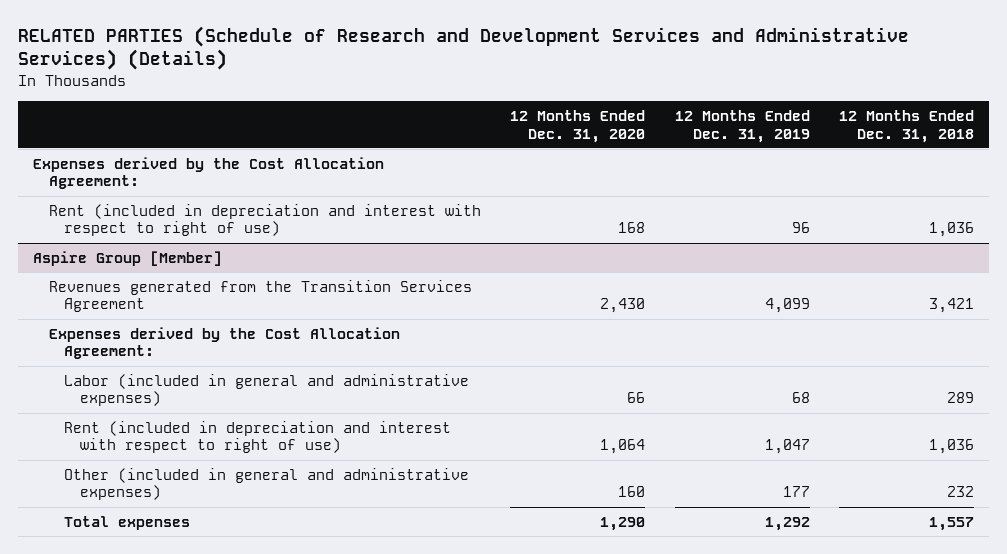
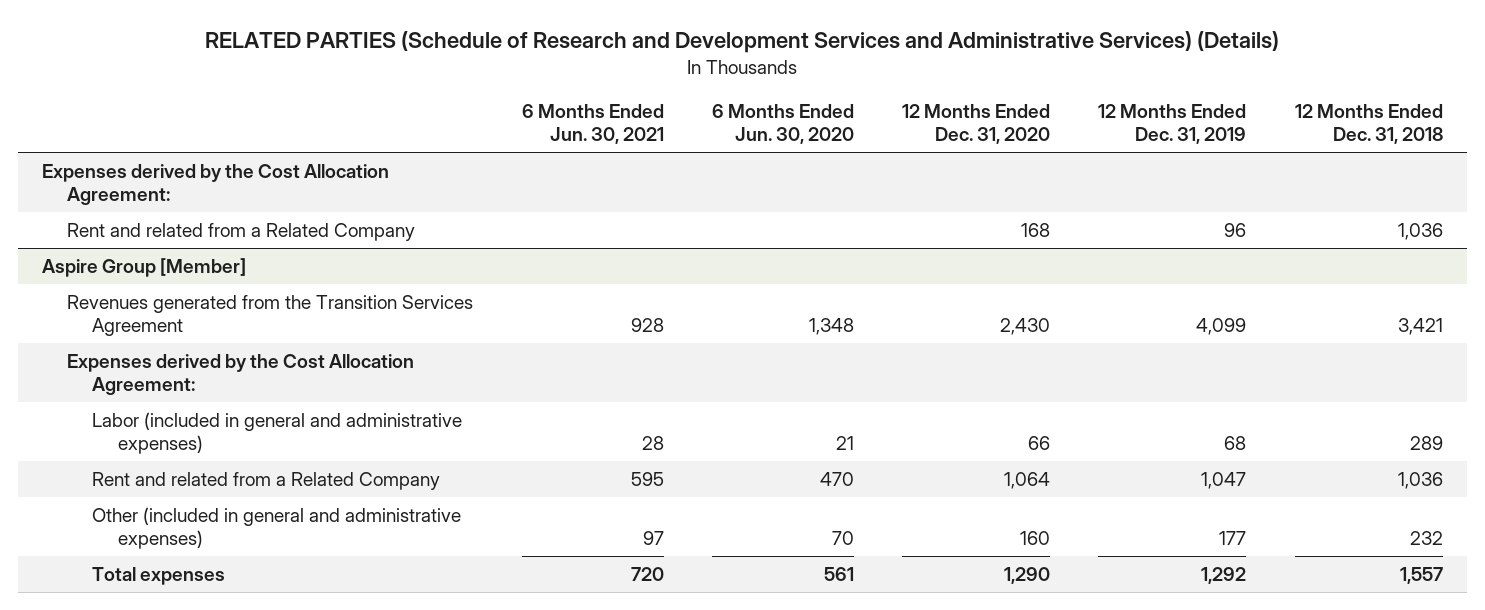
- | 12 Months Ended Dec. 31, 2020 | 12 Months Ended Dec. 31, 2019 | 12 Months Ended Dec. 31, 2018
+ | 6 Months Ended Jun. 30, 2021 | 6 Months Ended Jun. 30, 2020 | 12 Months Ended Dec. 31, 2020 | 12 Months Ended Dec. 31, 2019 | 12 Months Ended Dec. 31, 2018
- Rent (included in depreciation and interest with respect to right of use) | 168 | 96 | 1,036
+ Rent and related from a Related Company | | | 168 | 96 | 1,036
@ Aspire Group [Member]
- Rent (included in depreciation and interest with respect to right of use) | 1,064 | 1,047 | 1,036
+ Rent and related from a Related Company | 595 | 470 | 1,064 | 1,047 | 1,036

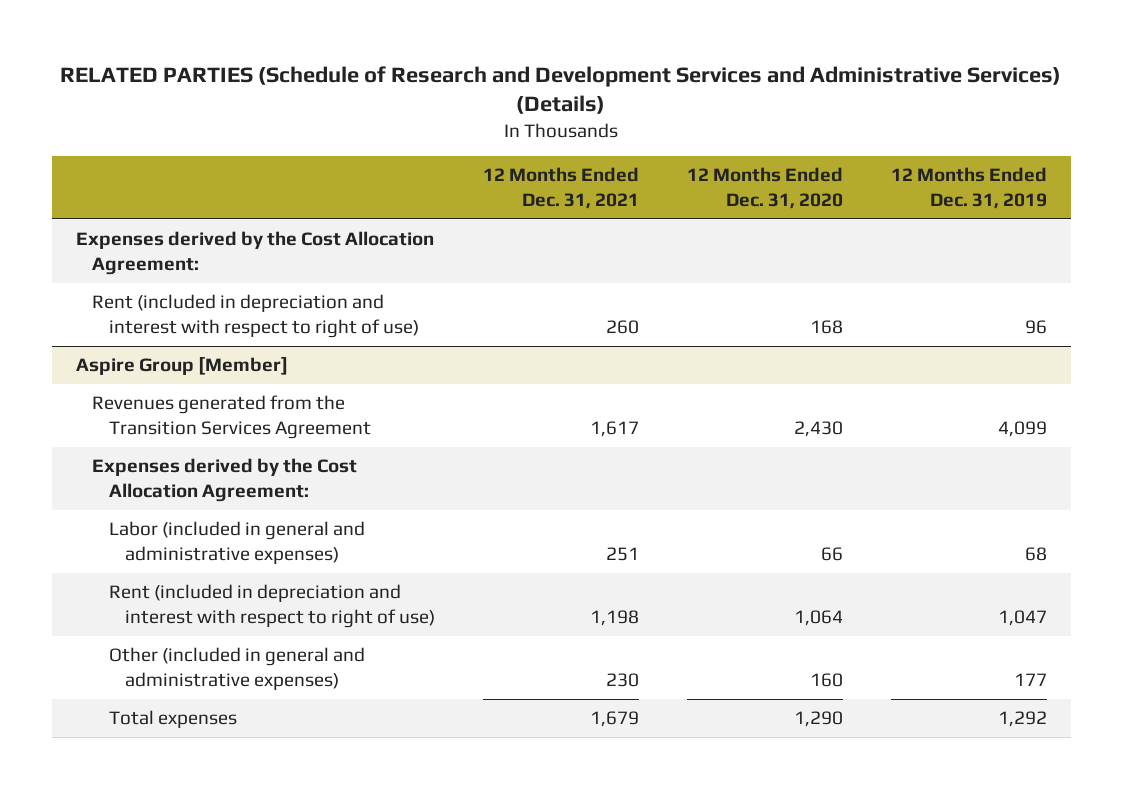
- | 6 Months Ended Jun. 30, 2021 | 6 Months Ended Jun. 30, 2020 | 12 Months Ended Dec. 31, 2020 | 12 Months Ended Dec. 31, 2019 | 12 Months Ended Dec. 31, 2018
+ | 12 Months Ended Dec. 31, 2021 | 12 Months Ended Dec. 31, 2020 | 12 Months Ended Dec. 31, 2019
- Rent and related from a Related Company | | | 168 | 96 | 1,036
+ Rent (included in depreciation and interest with respect to right of use) | 260 | 168 | 96
@ Aspire Group [Member]
- Rent and related from a Related Company | 595 | 470 | 1,064 | 1,047 | 1,036
+ Rent (included in depreciation and interest with respect to right of use) | 1,198 | 1,064 | 1,047

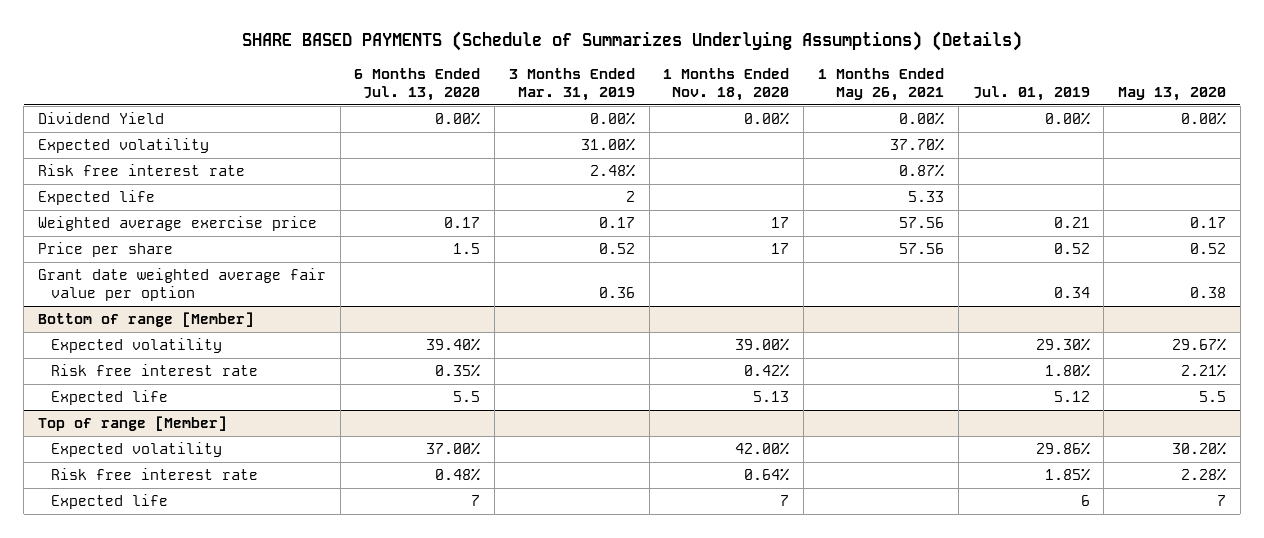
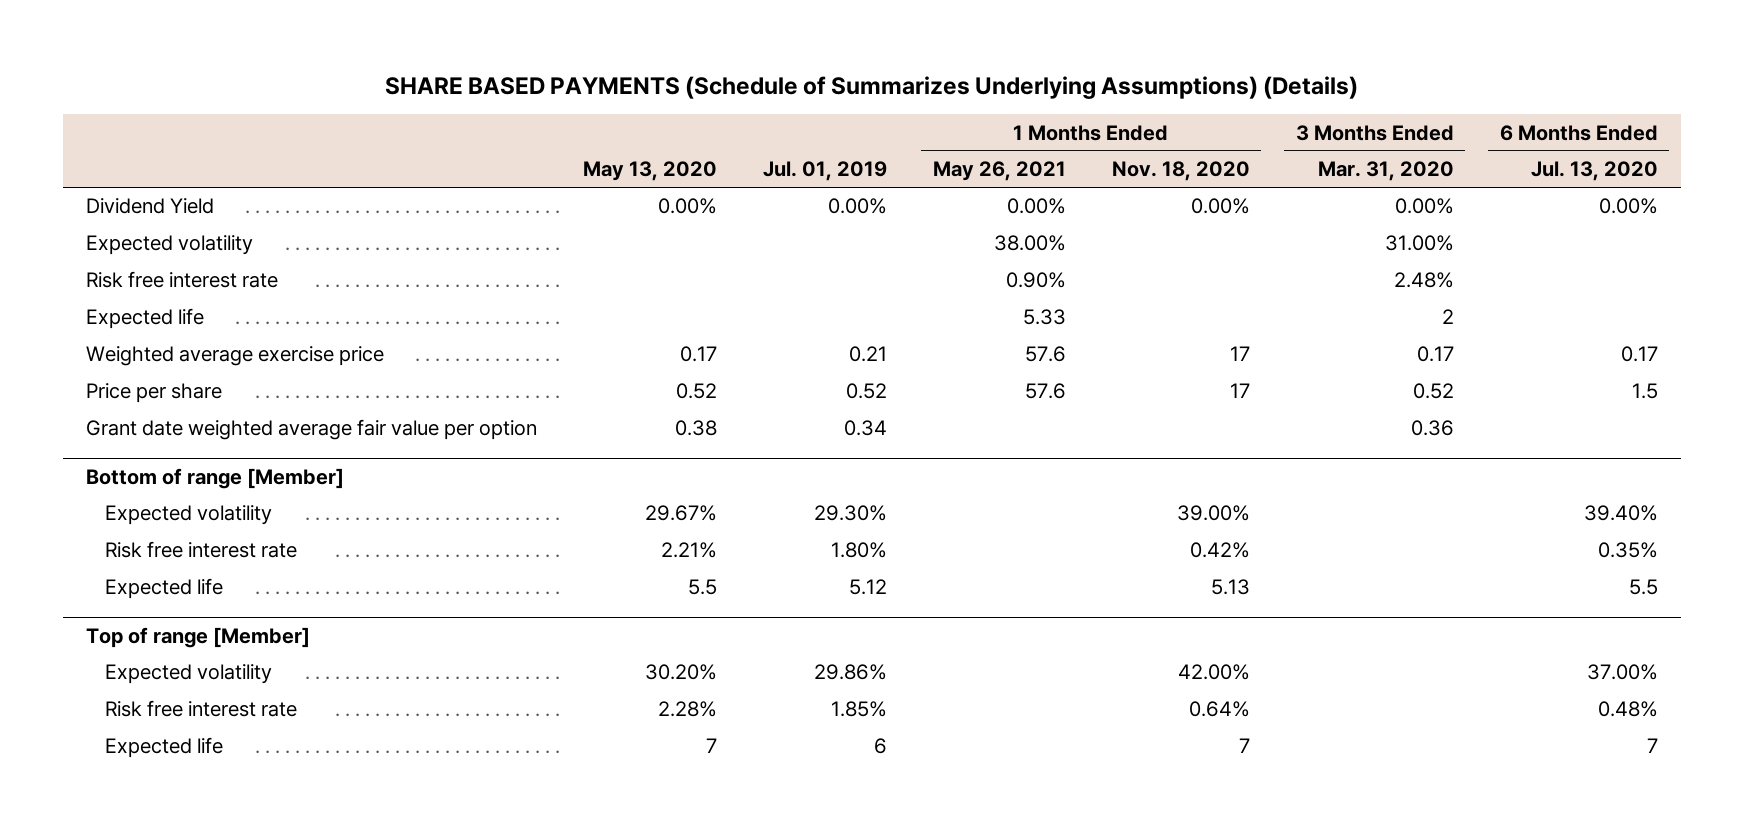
- | 6 Months Ended Jul. 13, 2020 | 3 Months Ended Mar. 31, 2019 | 1 Months Ended Nov. 18, 2020 | 1 Months Ended May 26, 2021 | Jul. 01, 2019 | May 13, 2020
+ | May 13, 2020 | Jul. 01, 2019 | 1 Months Ended May 26, 2021 | 1 Months Ended Nov. 18, 2020 | 3 Months Ended Mar. 31, 2020 | 6 Months Ended Jul. 13, 2020
- Expected volatility | | 31.00% | | 37.70% | |
- Risk free interest rate | | 2.48% | | 0.87% | |
+ Expected volatility | | | 38.00% | | 31.00% |
+ Risk free interest rate | | | 0.90% | | 2.48% |
- Weighted average exercise price | 0.17 | 0.17 | 17 | 57.56 | 0.21 | 0.17
- Price per share | 1.5 | 0.52 | 17 | 57.56 | 0.52 | 0.52
+ Weighted average exercise price | 0.17 | 0.21 | 57.6 | 17 | 0.17 | 0.17
+ Price per share | 0.52 | 0.52 | 57.6 | 17 | 0.52 | 1.5

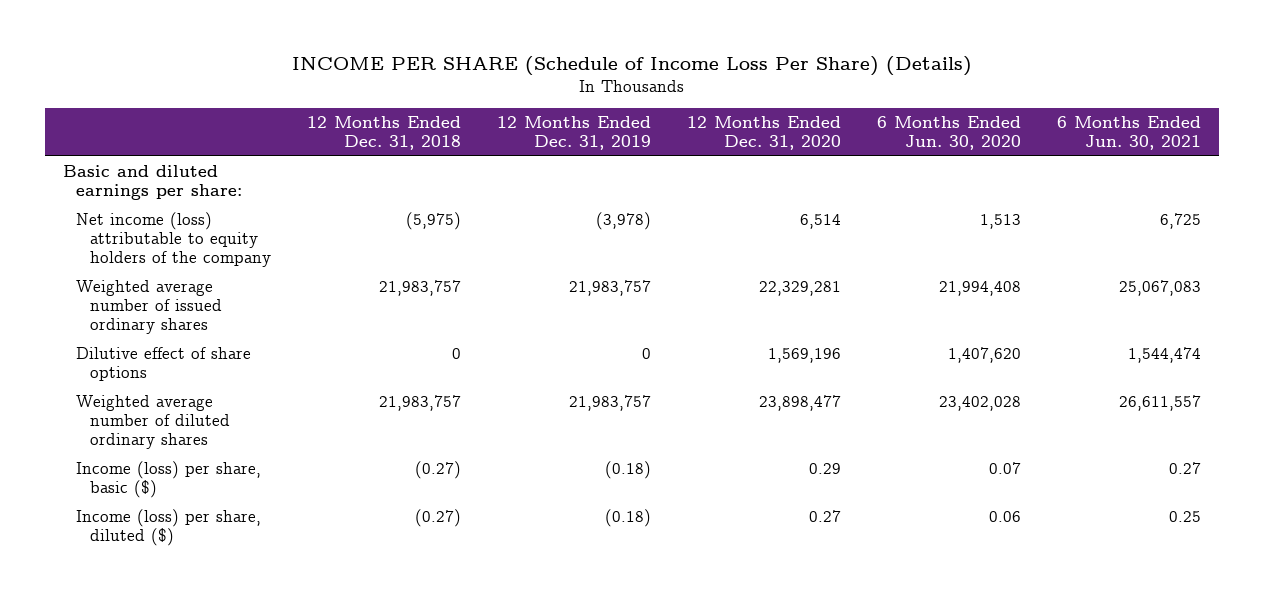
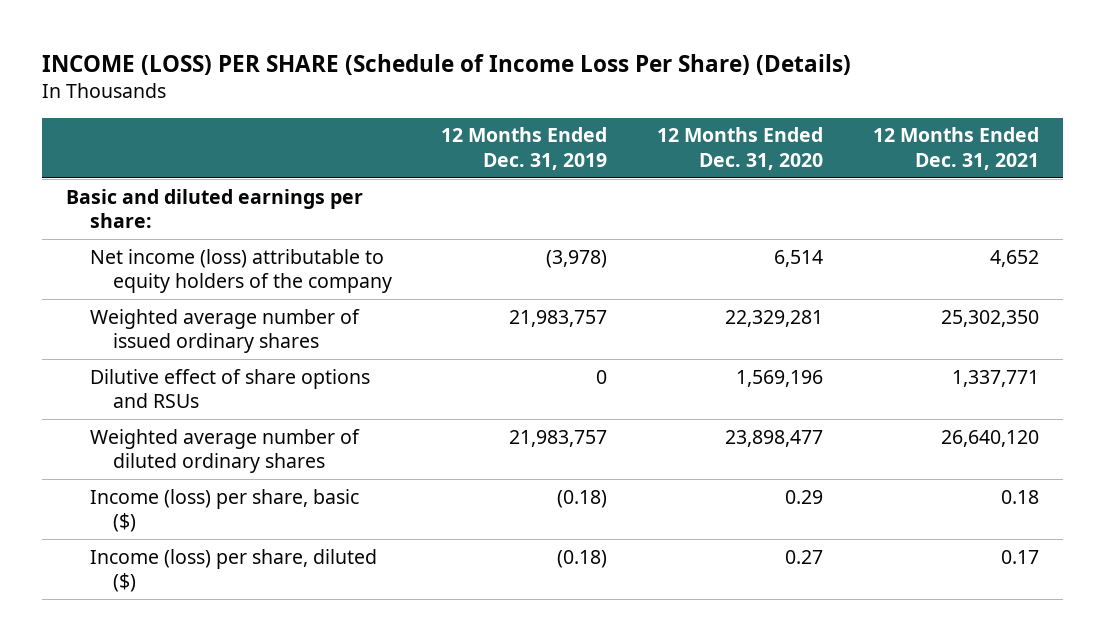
- INCOME PER SHARE (Schedule of Income Loss Per Share) (Details)
+ INCOME (LOSS) PER SHARE (Schedule of Income Loss Per Share) (Details)
- | 12 Months Ended Dec. 31, 2018 | 12 Months Ended Dec. 31, 2019 | 12 Months Ended Dec. 31, 2020 | 6 Months Ended Jun. 30, 2020 | 6 Months Ended Jun. 30, 2021
+ | 12 Months Ended Dec. 31, 2019 | 12 Months Ended Dec. 31, 2020 | 12 Months Ended Dec. 31, 2021
- Dilutive effect of share options | 0 | 0 | 1,569,196 | 1,407,620 | 1,544,474
+ Dilutive effect of share options and RSUs | 0 | 1,569,196 | 1,337,771

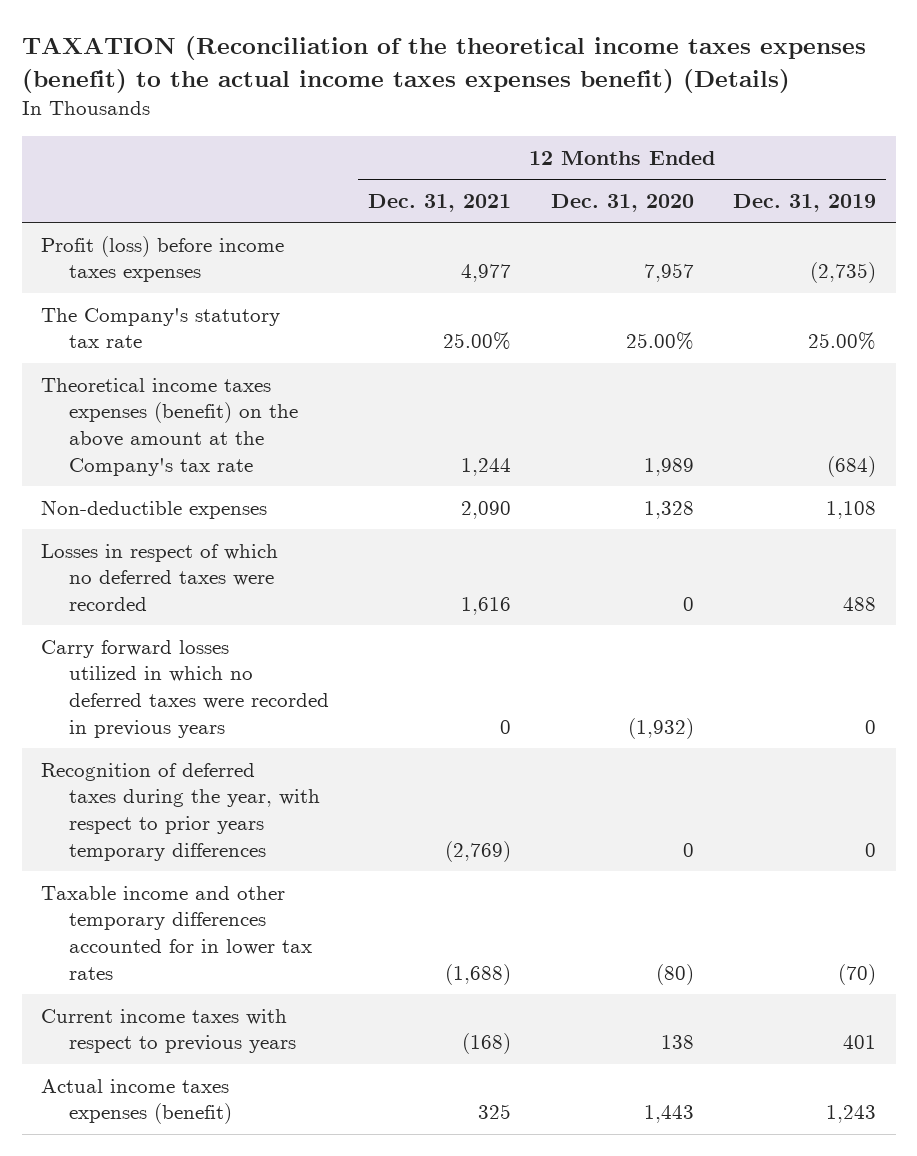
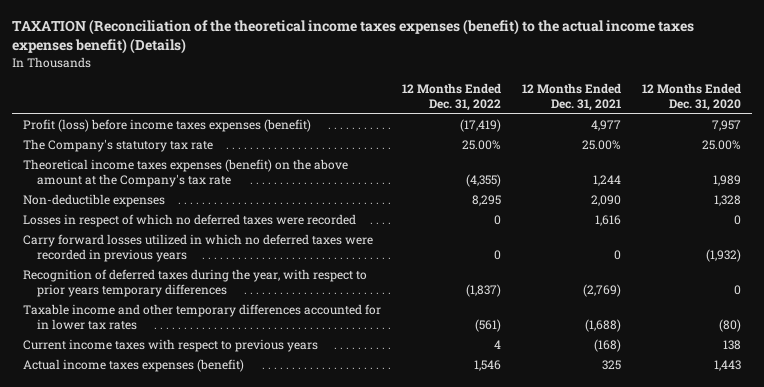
- | 12 Months Ended Dec. 31, 2021 | 12 Months Ended Dec. 31, 2020 | 12 Months Ended Dec. 31, 2019
+ | 12 Months Ended Dec. 31, 2022 | 12 Months Ended Dec. 31, 2021 | 12 Months Ended Dec. 31, 2020
- Profit (loss) before income taxes expenses | 4,977 | 7,957 | (2,735)
+ Profit (loss) before income taxes expenses (benefit) | (17,419) | 4,977 | 7,957

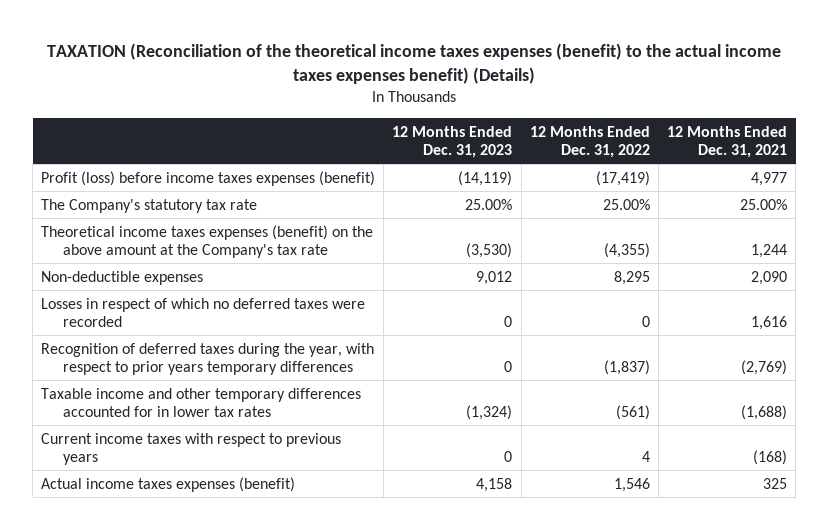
- | 12 Months Ended Dec. 31, 2022 | 12 Months Ended Dec. 31, 2021 | 12 Months Ended Dec. 31, 2020
+ | 12 Months Ended Dec. 31, 2023 | 12 Months Ended Dec. 31, 2022 | 12 Months Ended Dec. 31, 2021
- Carry forward losses utilized in which no deferred taxes were recorded in previous years | 0 | 0 | (1,932)

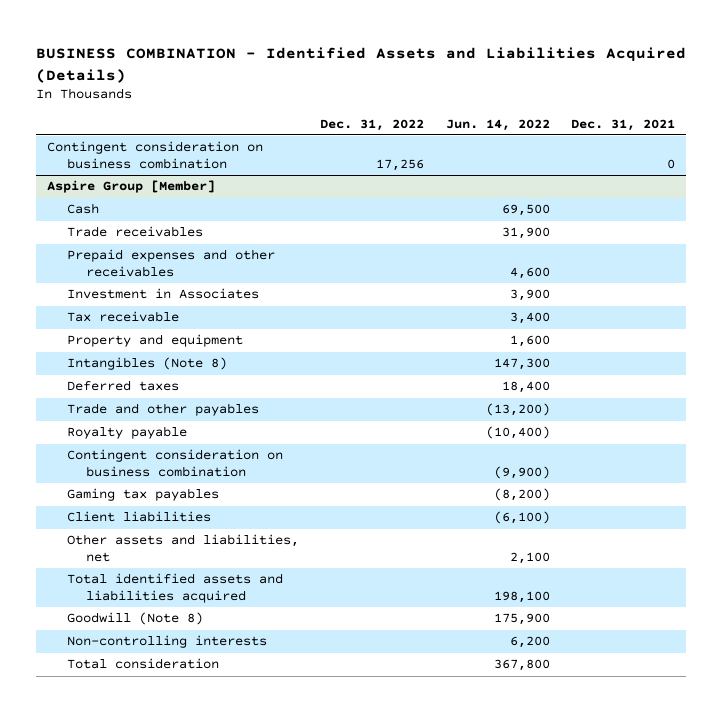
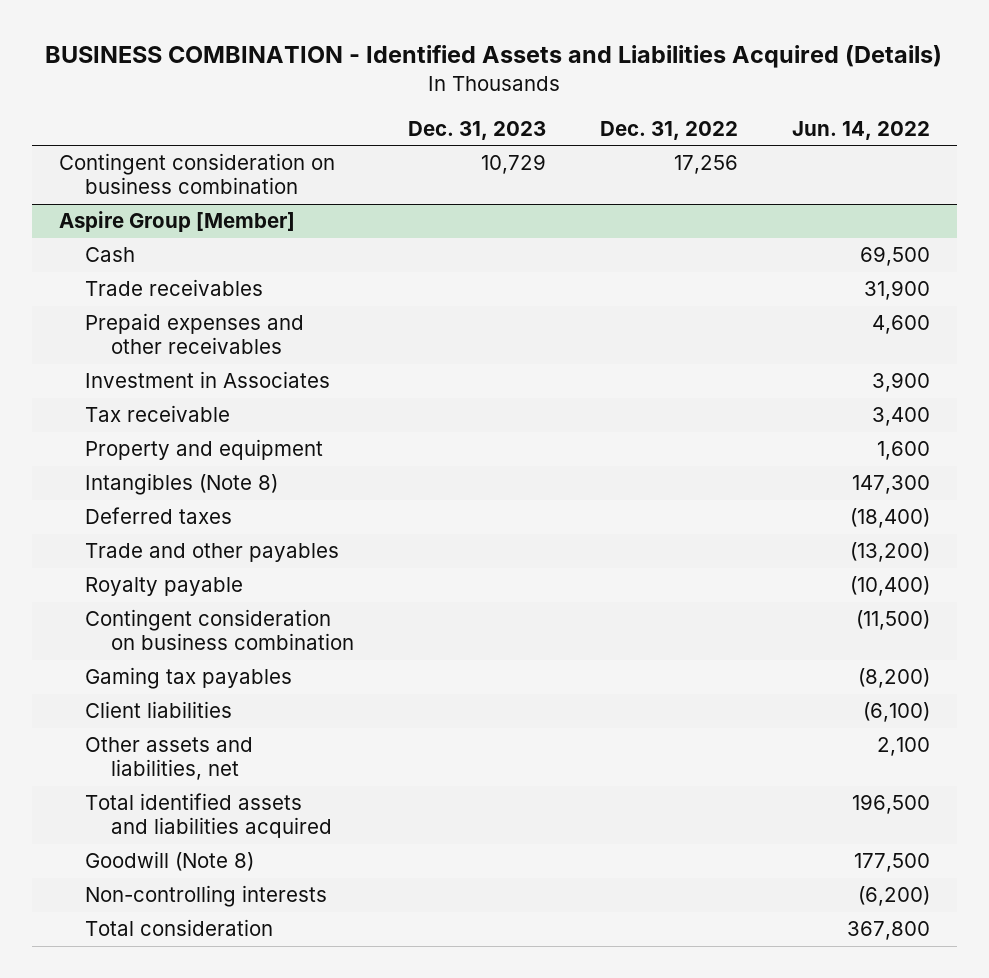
- | Dec. 31, 2022 | Jun. 14, 2022 | Dec. 31, 2021
+ | Dec. 31, 2023 | Dec. 31, 2022 | Jun. 14, 2022
@ Aspire Group [Member]
- Deferred taxes | | 18,400 |
+ Deferred taxes | | | (18,400)
- Contingent consideration on business combination | | (9,900) |
+ Contingent consideration on business combination | | | (11,500)
- Total identified assets and liabilities acquired | | 198,100 |
- Goodwill (Note 8) | | 175,900 |
- Non-controlling interests | | 6,200 |
+ Total identified assets and liabilities acquired | | | 196,500
+ Goodwill (Note 8) | | | 177,500
+ Non-controlling interests | | | (6,200)

